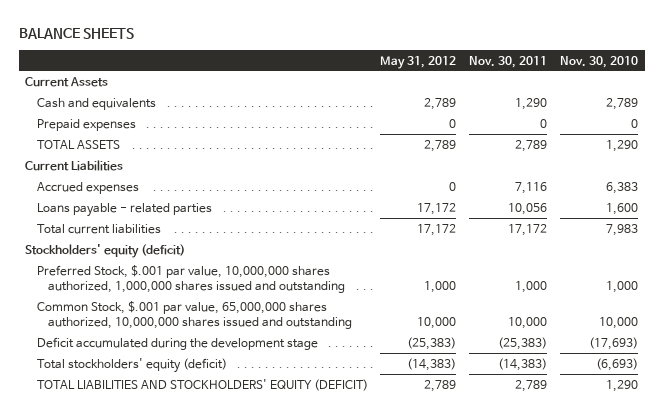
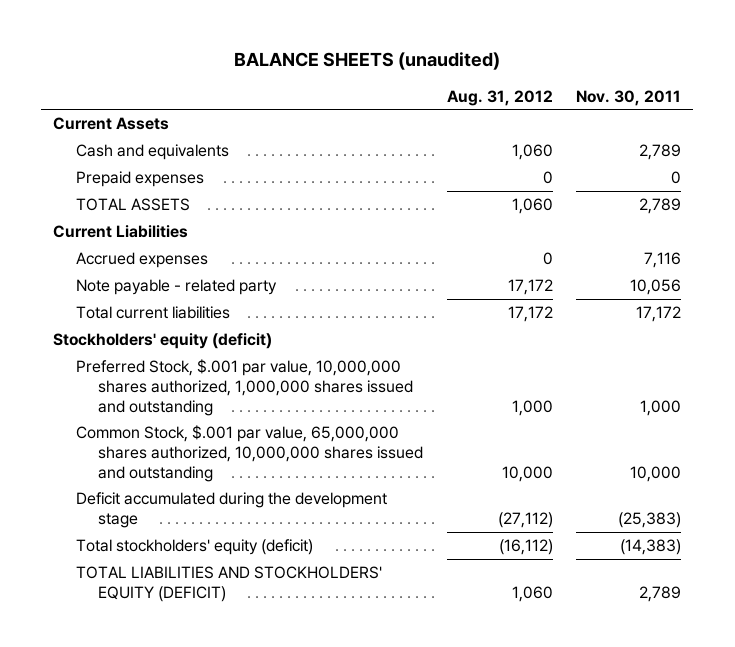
- BALANCE SHEETS
+ BALANCE SHEETS (unaudited)
- | May 31, 2012 | Nov. 30, 2011 | Nov. 30, 2010
+ | Aug. 31, 2012 | Nov. 30, 2011
- Cash and equivalents | 2,789 | 1,290 | 2,789
+ Cash and equivalents | 1,060 | 2,789
- Loans payable - related parties | 17,172 | 10,056 | 1,600
+ Note payable - related party | 17,172 | 10,056

